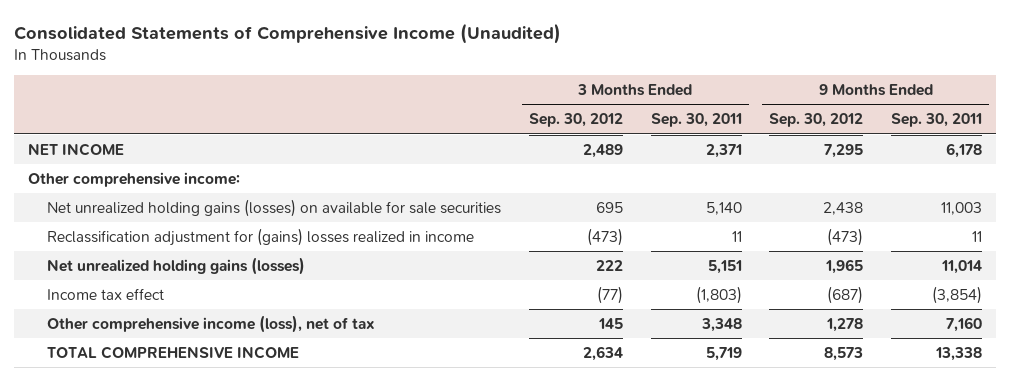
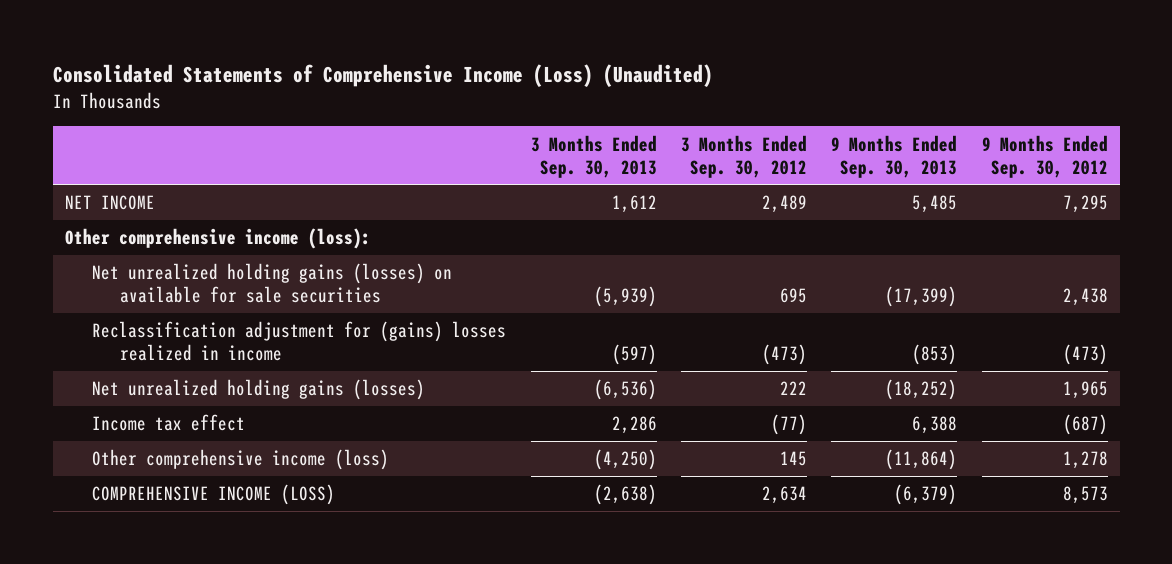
- Consolidated Statements of Comprehensive Income (Unaudited)
+ Consolidated Statements of Comprehensive Income (Loss) (Unaudited)
- | 3 Months Ended Sep. 30, 2012 | 3 Months Ended Sep. 30, 2011 | 9 Months Ended Sep. 30, 2012 | 9 Months Ended Sep. 30, 2011
+ | 3 Months Ended Sep. 30, 2013 | 3 Months Ended Sep. 30, 2012 | 9 Months Ended Sep. 30, 2013 | 9 Months Ended Sep. 30, 2012
- Other comprehensive income:
+ Other comprehensive income (loss):
- Other comprehensive income (loss), net of tax | 145 | 3,348 | 1,278 | 7,160
- TOTAL COMPREHENSIVE INCOME | 2,634 | 5,719 | 8,573 | 13,338
+ Other comprehensive income (loss) | (4,250) | 145 | (11,864) | 1,278
+ COMPREHENSIVE INCOME (LOSS) | (2,638) | 2,634 | (6,379) | 8,573

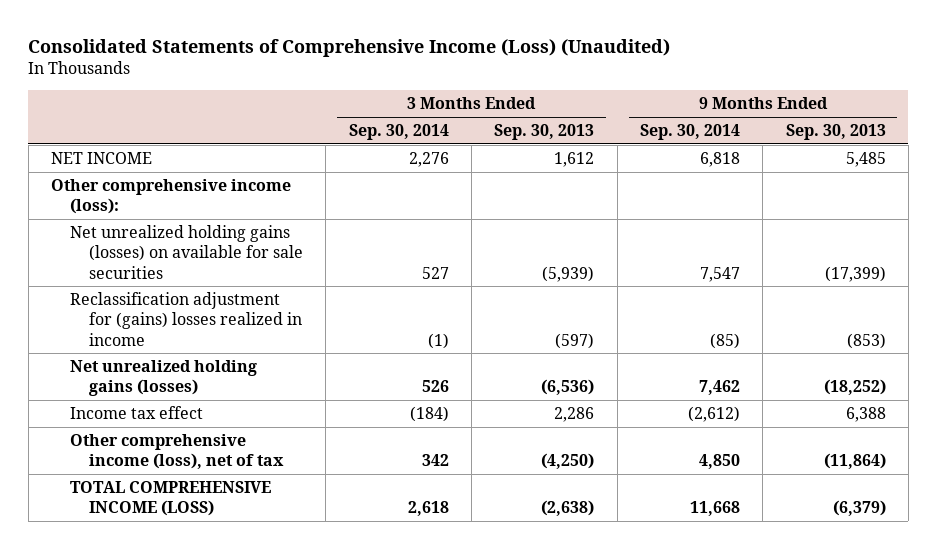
- | 3 Months Ended Sep. 30, 2013 | 3 Months Ended Sep. 30, 2012 | 9 Months Ended Sep. 30, 2013 | 9 Months Ended Sep. 30, 2012
+ | 3 Months Ended Sep. 30, 2014 | 3 Months Ended Sep. 30, 2013 | 9 Months Ended Sep. 30, 2014 | 9 Months Ended Sep. 30, 2013
- Other comprehensive income (loss) | (4,250) | 145 | (11,864) | 1,278
- COMPREHENSIVE INCOME (LOSS) | (2,638) | 2,634 | (6,379) | 8,573
+ Other comprehensive income (loss), net of tax | 342 | (4,250) | 4,850 | (11,864)
+ TOTAL COMPREHENSIVE INCOME (LOSS) | 2,618 | (2,638) | 11,668 | (6,379)

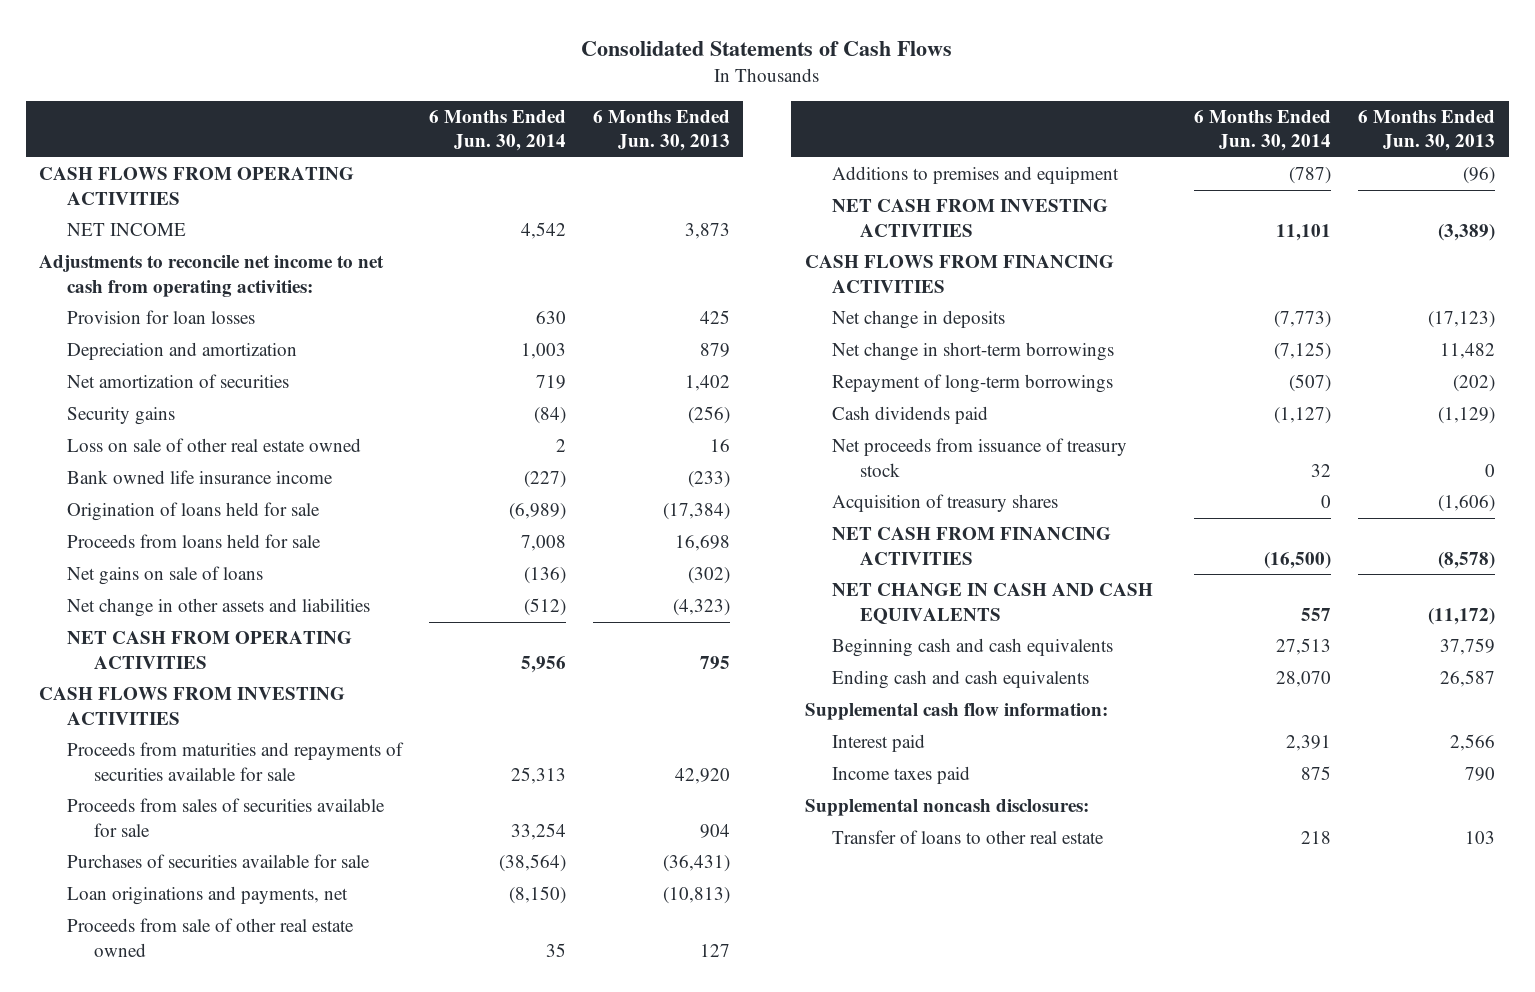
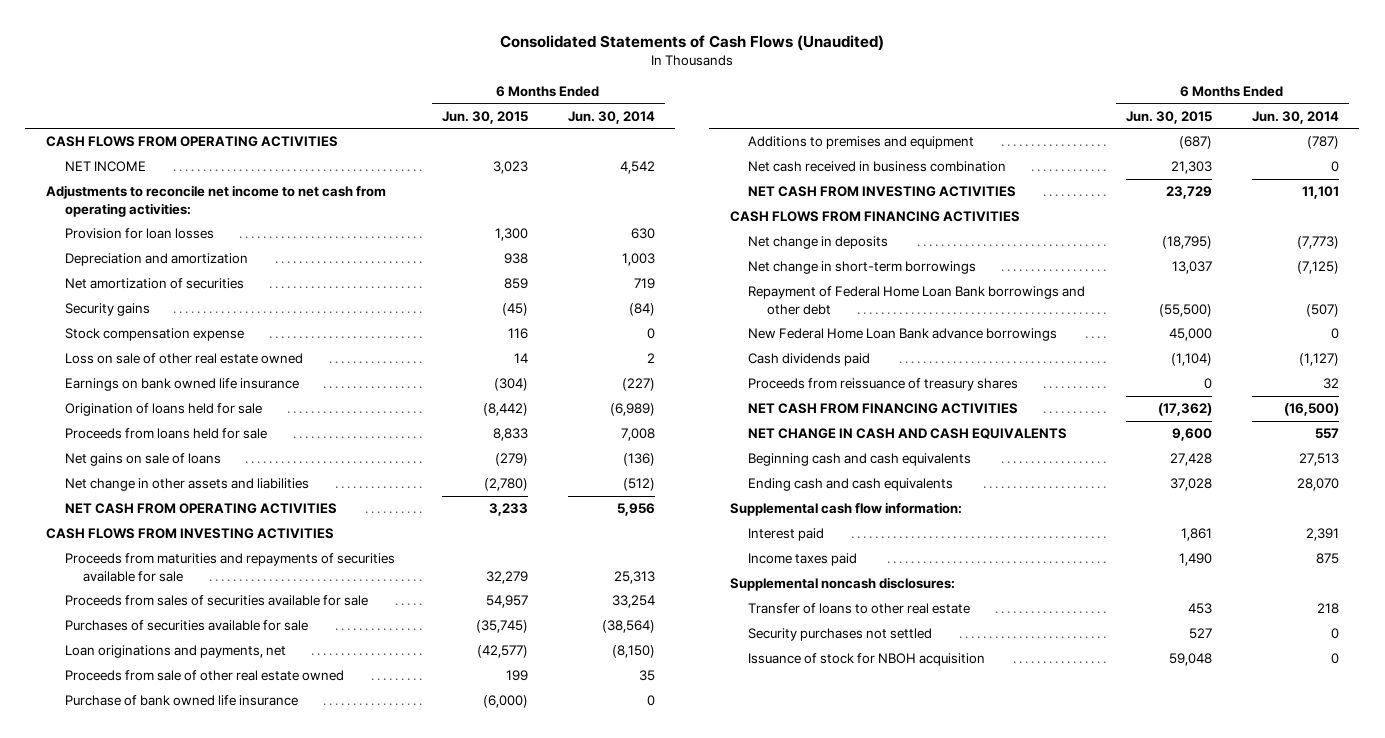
- Consolidated Statements of Cash Flows
+ Consolidated Statements of Cash Flows (Unaudited)
- | 6 Months Ended Jun. 30, 2014 | 6 Months Ended Jun. 30, 2013
+ | 6 Months Ended Jun. 30, 2015 | 6 Months Ended Jun. 30, 2014
+ Stock compensation expense | 116 | 0
- Bank owned life insurance income | (227) | (233)
+ Earnings on bank owned life insurance | (304) | (227)
+ Purchase of bank owned life insurance | (6,000) | 0
+ Net cash received in business combination | 21,303 | 0
- Repayment of long-term borrowings | (507) | (202)
+ Repayment of Federal Home Loan Bank borrowings and other debt | (55,500) | (507)
+ New Federal Home Loan Bank advance borrowings | 45,000 | 0
- Net proceeds from issuance of treasury stock | 32 | 0
- Acquisition of treasury shares | 0 | (1,606)
+ Proceeds from reissuance of treasury shares | 0 | 32
+ Security purchases not settled | 527 | 0
+ Issuance of stock for NBOH acquisition | 59,048 | 0

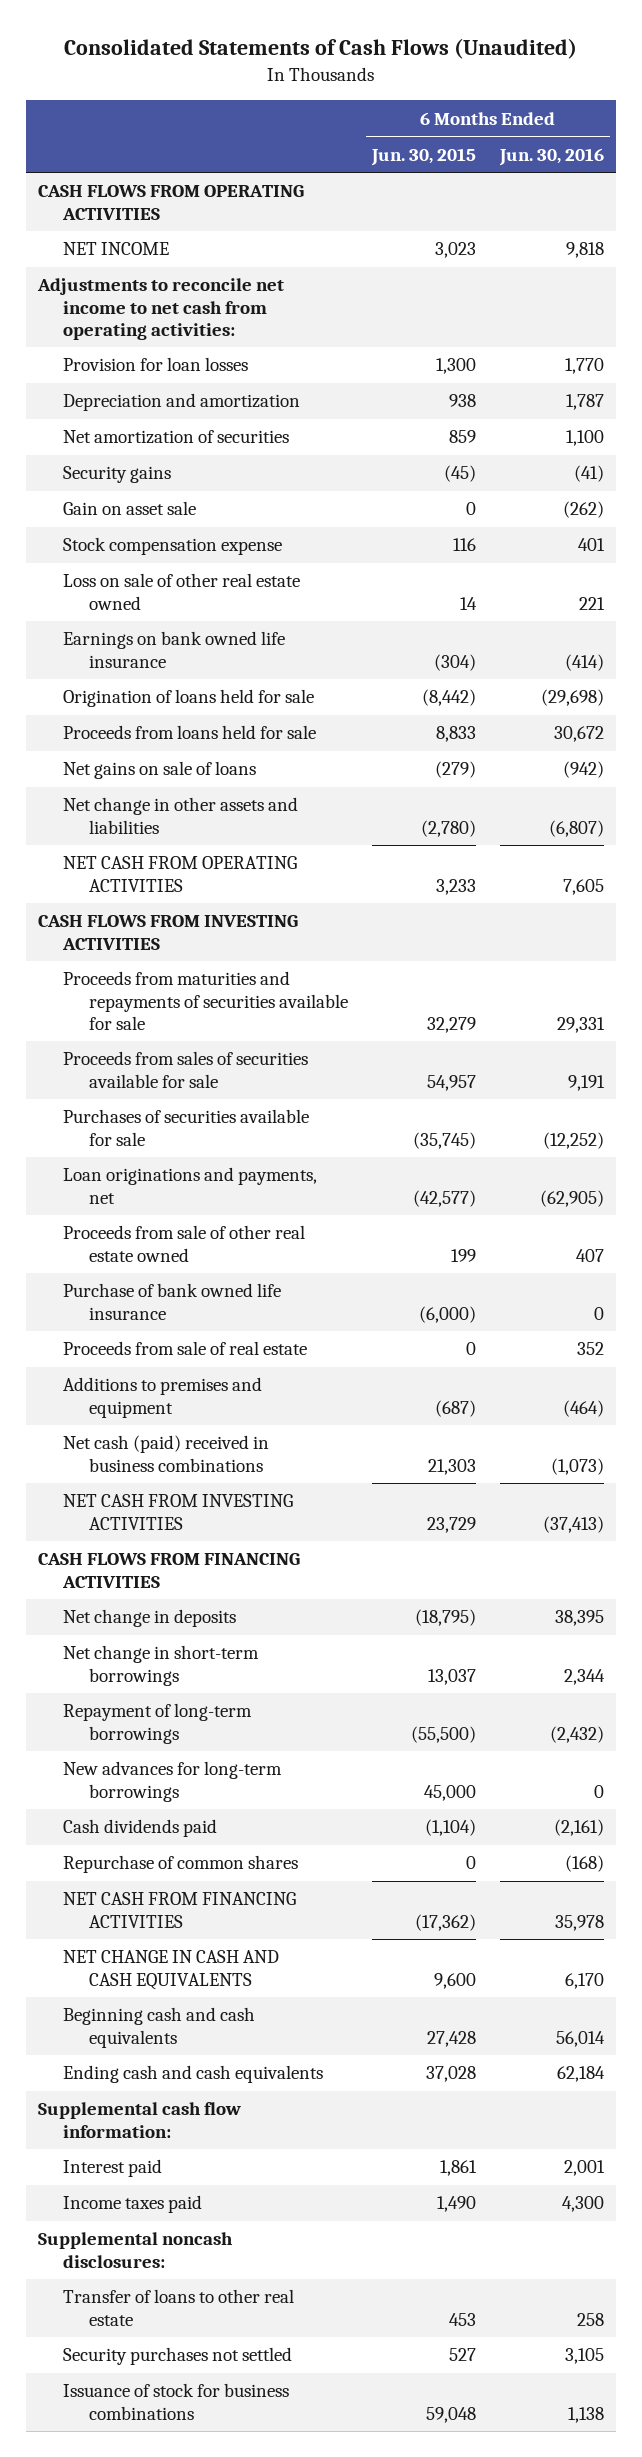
- | 6 Months Ended Jun. 30, 2015 | 6 Months Ended Jun. 30, 2014
+ | 6 Months Ended Jun. 30, 2015 | 6 Months Ended Jun. 30, 2016
+ Gain on asset sale | 0 | (262)
+ Proceeds from sale of real estate | 0 | 352
- Net cash received in business combination | 21,303 | 0
+ Net cash (paid) received in business combinations | 21,303 | (1,073)
- Repayment of Federal Home Loan Bank borrowings and other debt | (55,500) | (507)
- New Federal Home Loan Bank advance borrowings | 45,000 | 0
+ Repayment of long-term borrowings | (55,500) | (2,432)
+ New advances for long-term borrowings | 45,000 | 0
- Proceeds from reissuance of treasury shares | 0 | 32
+ Repurchase of common shares | 0 | (168)
- Issuance of stock for NBOH acquisition | 59,048 | 0
+ Issuance of stock for business combinations | 59,048 | 1,138

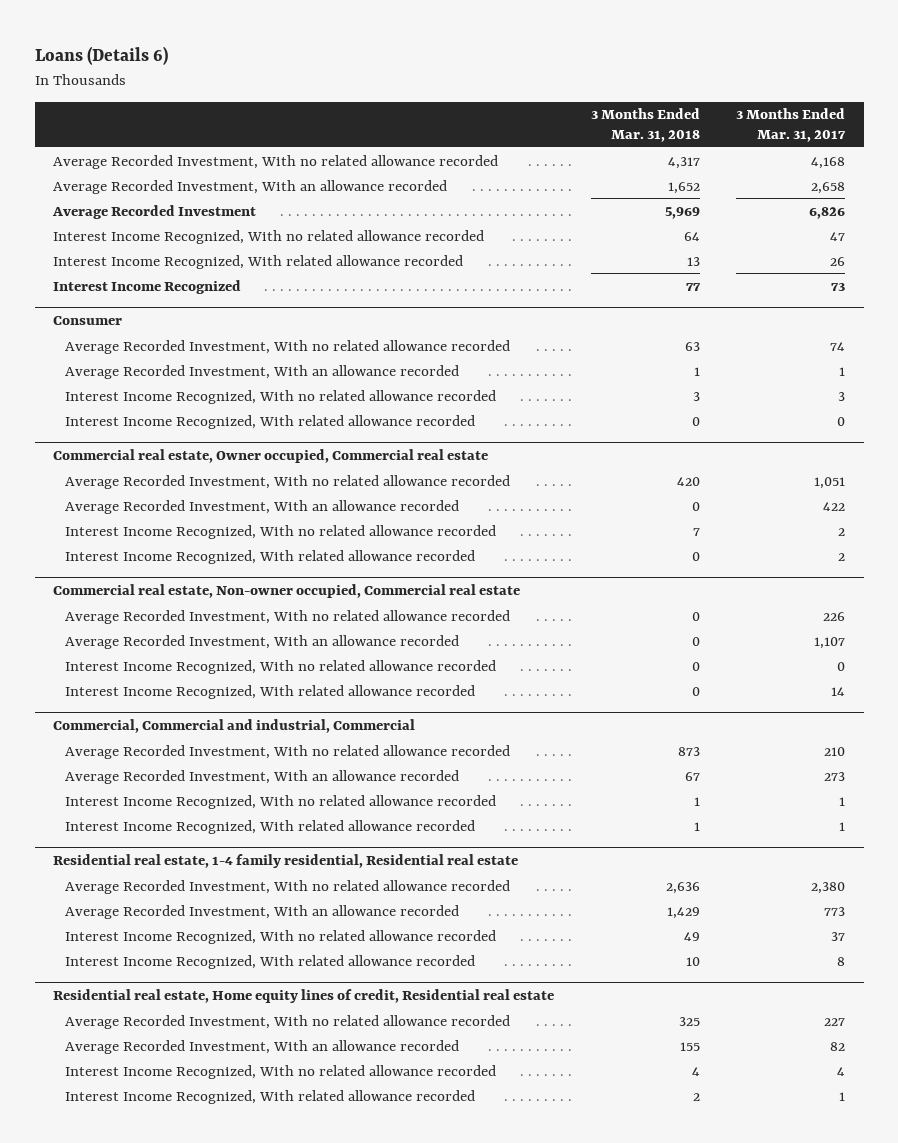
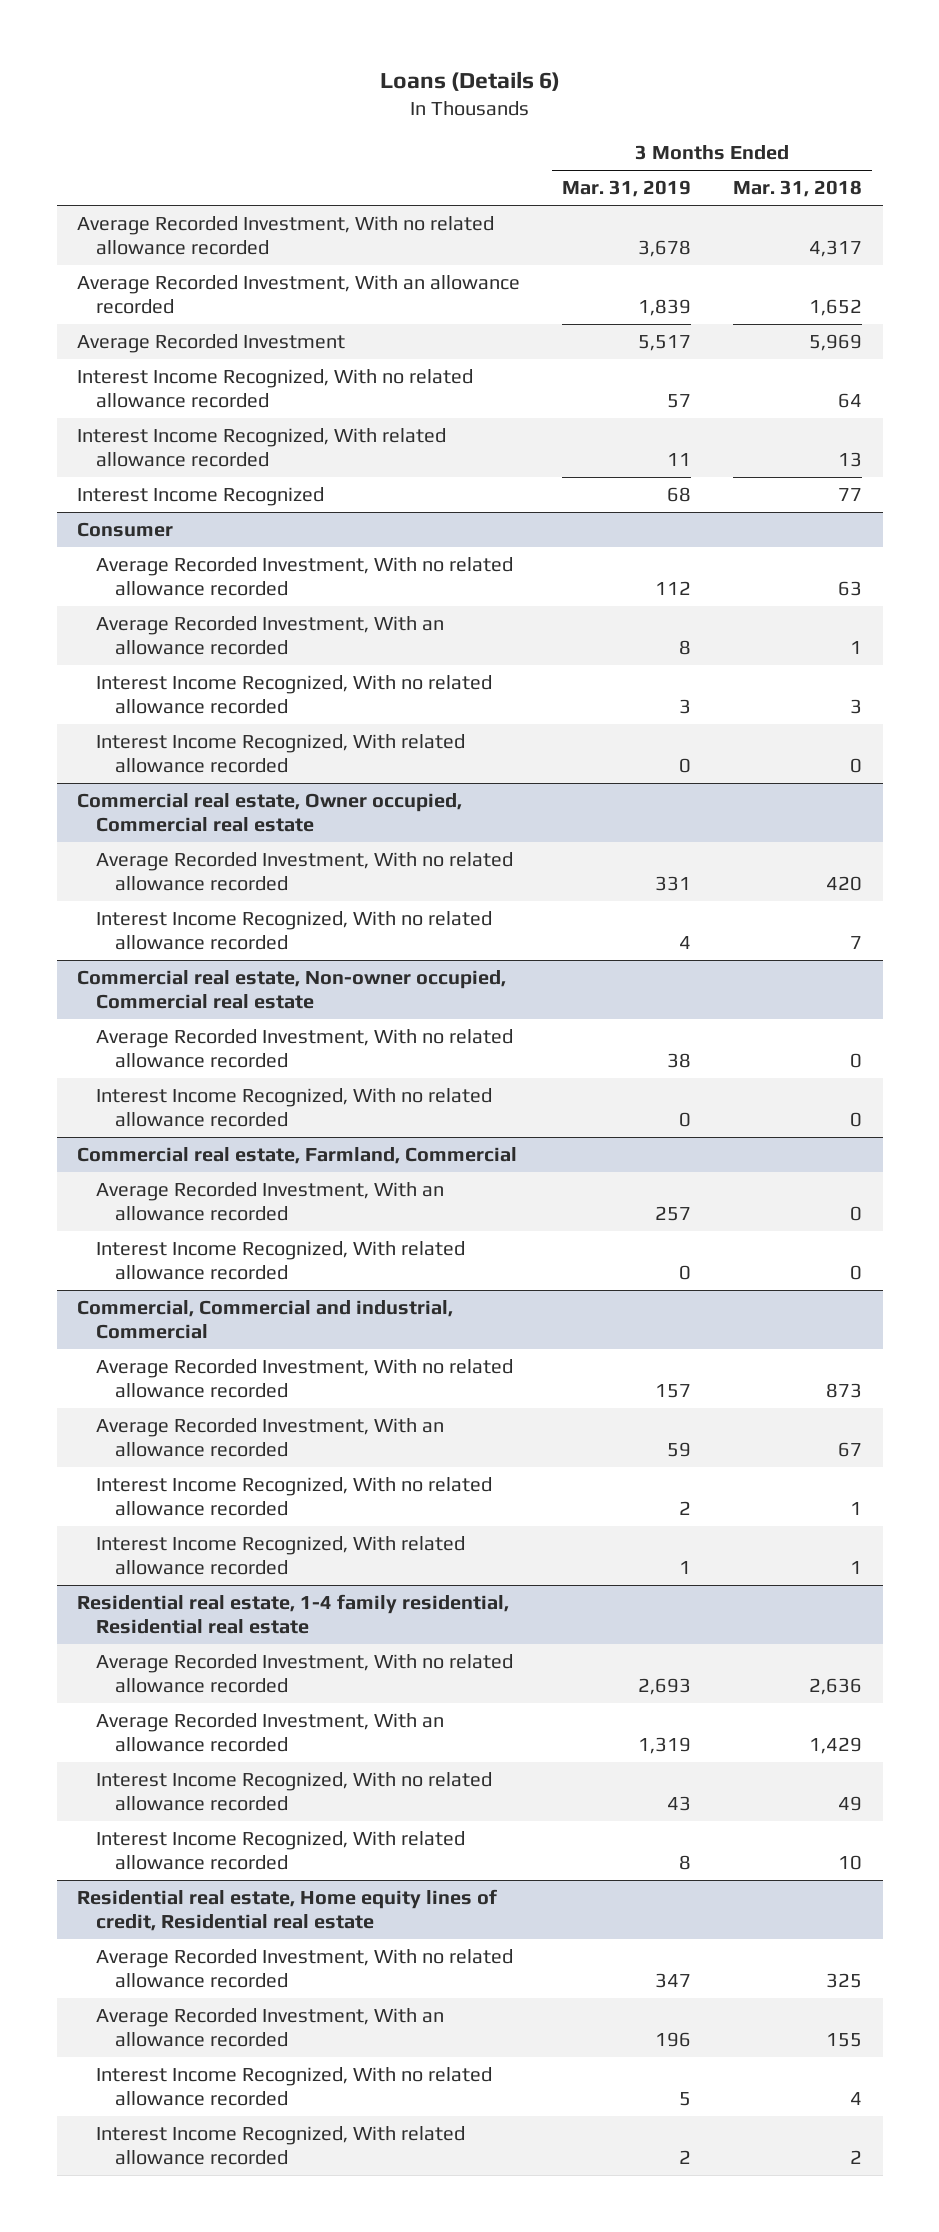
- | 3 Months Ended Mar. 31, 2018 | 3 Months Ended Mar. 31, 2017
+ | 3 Months Ended Mar. 31, 2019 | 3 Months Ended Mar. 31, 2018
@ Commercial real estate, Owner occupied, Commercial real estate
- Average Recorded Investment, With an allowance recorded | 0 | 422
- Interest Income Recognized, With related allowance recorded | 0 | 2
@ Commercial real estate, Non-owner occupied, Commercial real estate
- Average Recorded Investment, With an allowance recorded | 0 | 1,107
+ Commercial real estate, Farmland, Commercial
+ Average Recorded Investment, With an allowance recorded | 257 | 0

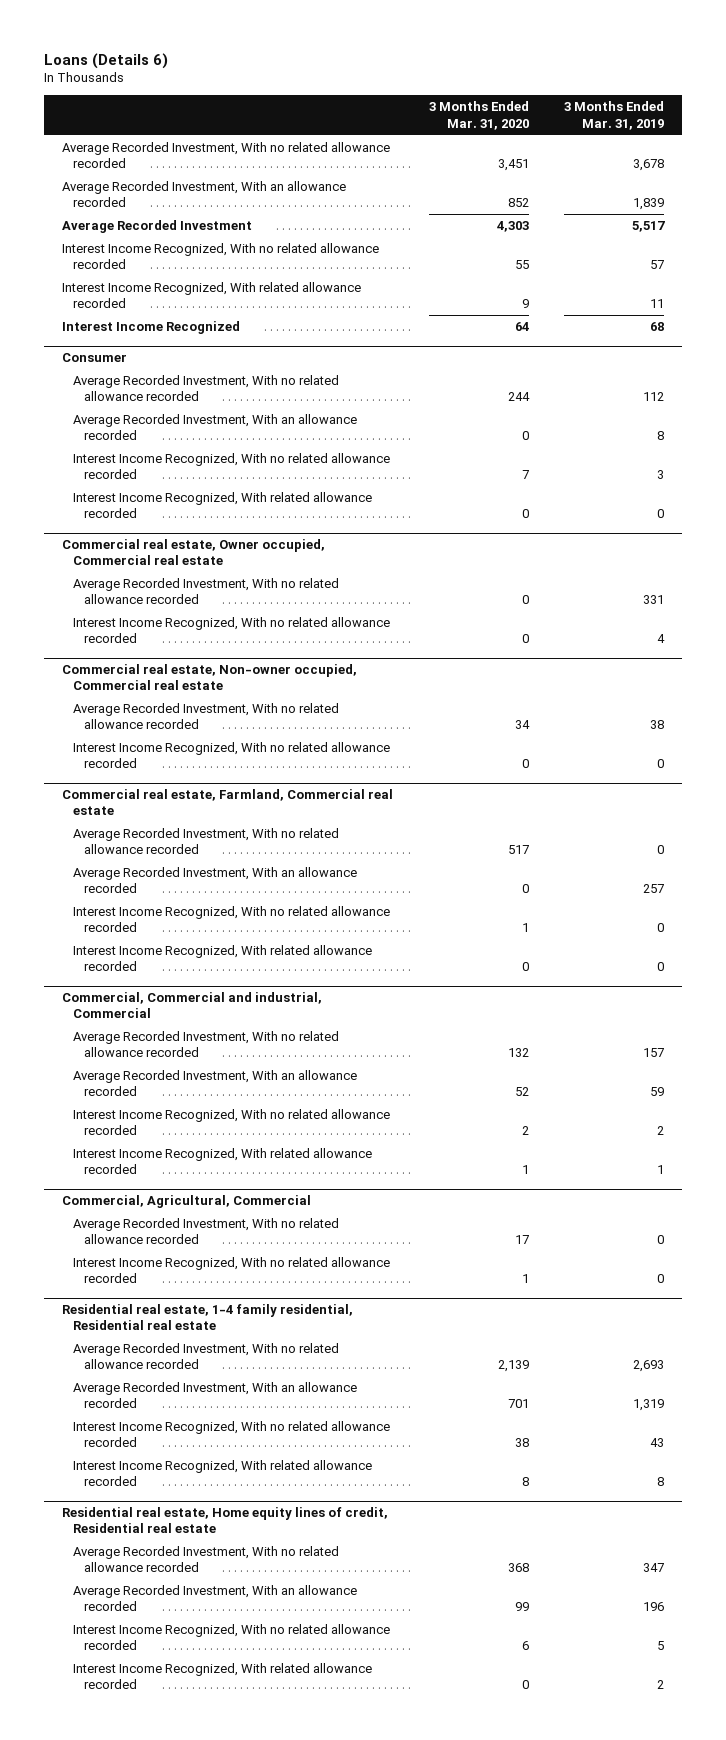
- | 3 Months Ended Mar. 31, 2019 | 3 Months Ended Mar. 31, 2018
+ | 3 Months Ended Mar. 31, 2020 | 3 Months Ended Mar. 31, 2019
- Commercial real estate, Farmland, Commercial
+ Commercial real estate, Farmland, Commercial real estate
+ Average Recorded Investment, With no related allowance recorded | 517 | 0
+ Interest Income Recognized, With no related allowance recorded | 1 | 0
+ Commercial, Agricultural, Commercial
+ Average Recorded Investment, With no related allowance recorded | 17 | 0
+ Interest Income Recognized, With no related allowance recorded | 1 | 0

